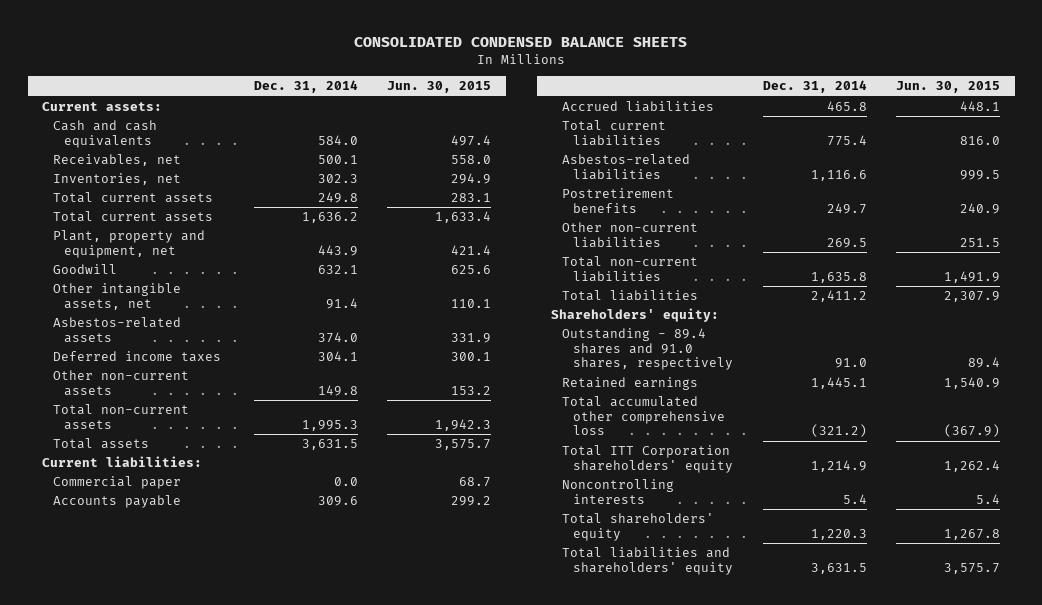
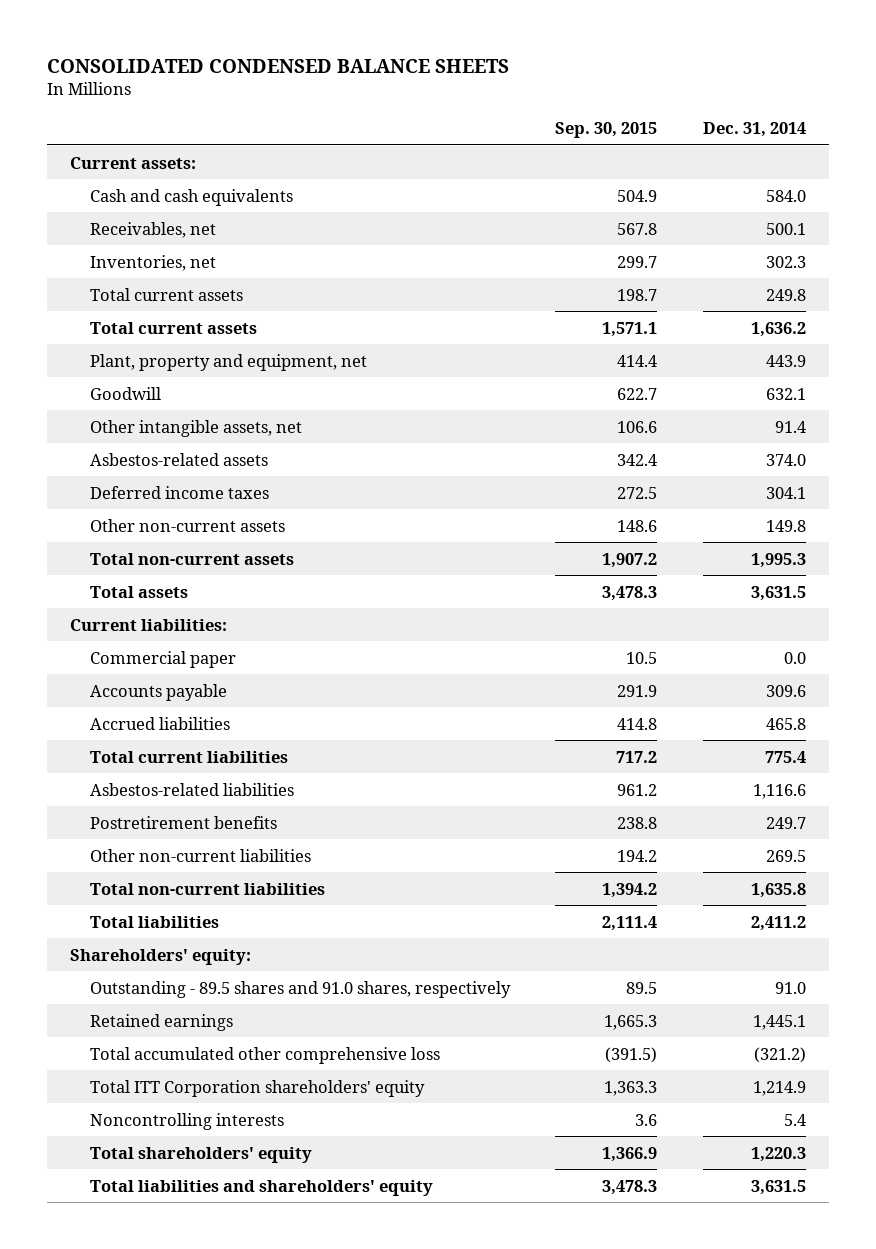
- | Dec. 31, 2014 | Jun. 30, 2015
+ | Sep. 30, 2015 | Dec. 31, 2014
- Outstanding - 89.4 shares and 91.0 shares, respectively | 91.0 | 89.4
+ Outstanding - 89.5 shares and 91.0 shares, respectively | 89.5 | 91.0

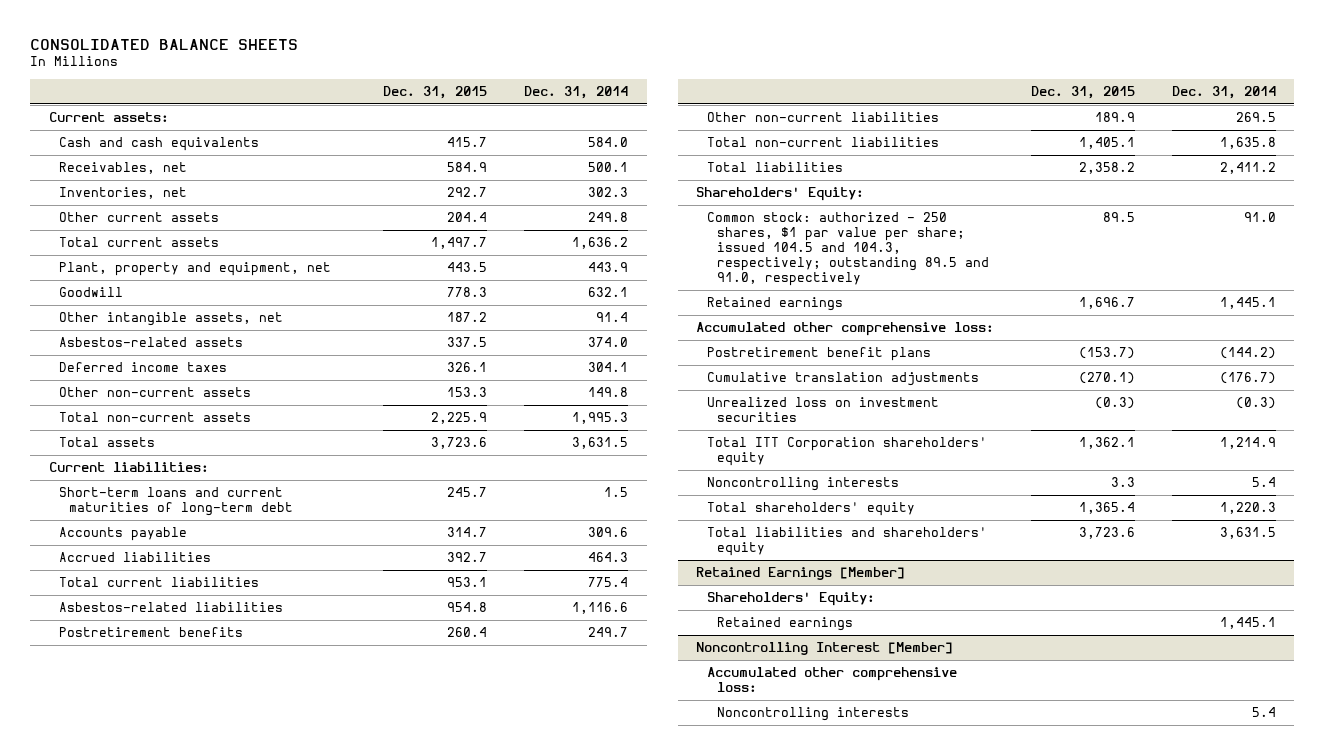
- CONSOLIDATED CONDENSED BALANCE SHEETS
+ CONSOLIDATED BALANCE SHEETS
- | Sep. 30, 2015 | Dec. 31, 2014
+ | Dec. 31, 2015 | Dec. 31, 2014
- Total current assets | 198.7 | 249.8
+ Other current assets | 204.4 | 249.8
- Commercial paper | 10.5 | 0.0
+ Short-term loans and current maturities of long-term debt | 245.7 | 1.5
- Accrued liabilities | 414.8 | 465.8
+ Accrued liabilities | 392.7 | 464.3
- Shareholders' equity:
- Outstanding - 89.5 shares and 91.0 shares, respectively | 89.5 | 91.0
+ Shareholders' Equity:
+ Common stock: authorized - 250 shares, $1 par value per share; issued 104.5 and 104.3, respectively; outstanding 89.5 and 91.0, respectively | 89.5 | 91.0
- Total accumulated other comprehensive loss | (391.5) | (321.2)
+ Accumulated other comprehensive loss:
+ Postretirement benefit plans | (153.7) | (144.2)
+ Cumulative translation adjustments | (270.1) | (176.7)
+ Unrealized loss on investment securities | (0.3) | (0.3)
+ Retained Earnings [Member]
+ Shareholders' Equity:
+ Retained earnings | | 1,445.1
+ Noncontrolling Interest [Member]
+ Accumulated other comprehensive loss:
+ Noncontrolling interests | | 5.4

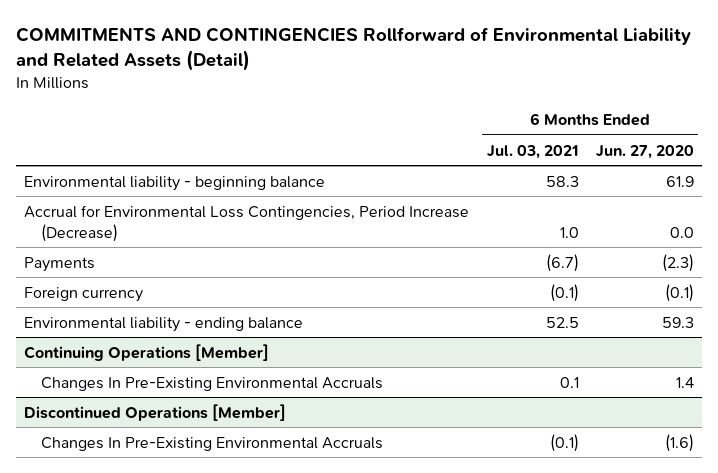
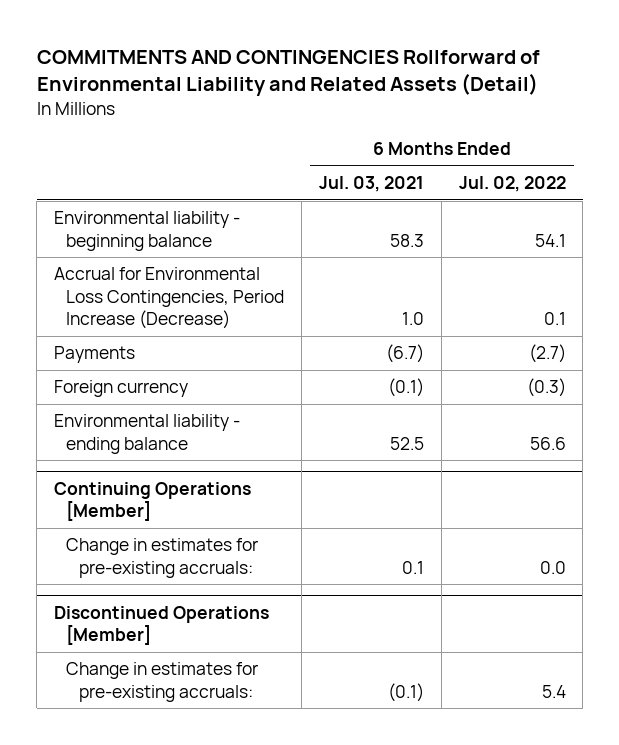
- | 6 Months Ended Jul. 03, 2021 | 6 Months Ended Jun. 27, 2020
+ | 6 Months Ended Jul. 03, 2021 | 6 Months Ended Jul. 02, 2022
@ Continuing Operations [Member]
- Changes In Pre-Existing Environmental Accruals | 0.1 | 1.4
+ Change in estimates for pre-existing accruals: | 0.1 | 0.0
@ Discontinued Operations [Member]
- Changes In Pre-Existing Environmental Accruals | (0.1) | (1.6)
+ Change in estimates for pre-existing accruals: | (0.1) | 5.4

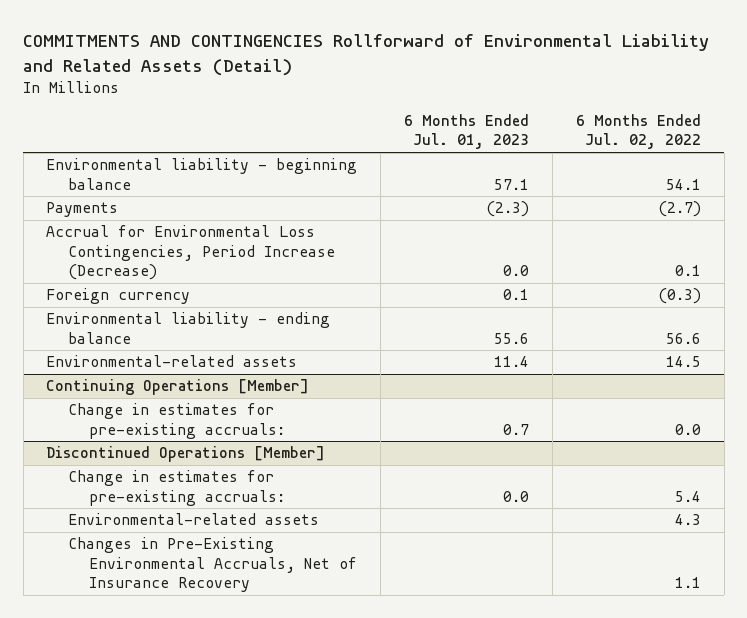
- | 6 Months Ended Jul. 03, 2021 | 6 Months Ended Jul. 02, 2022
+ | 6 Months Ended Jul. 01, 2023 | 6 Months Ended Jul. 02, 2022
moved down: Accrual for Environmental Loss Contingencies, Period Increase (Decrease) | 0.0 | 0.1
+ Environmental-related assets | 11.4 | 14.5
@ Discontinued Operations [Member]
+ Environmental-related assets | | 4.3
+ Changes in Pre-Existing Environmental Accruals, Net of Insurance Recovery | | 1.1

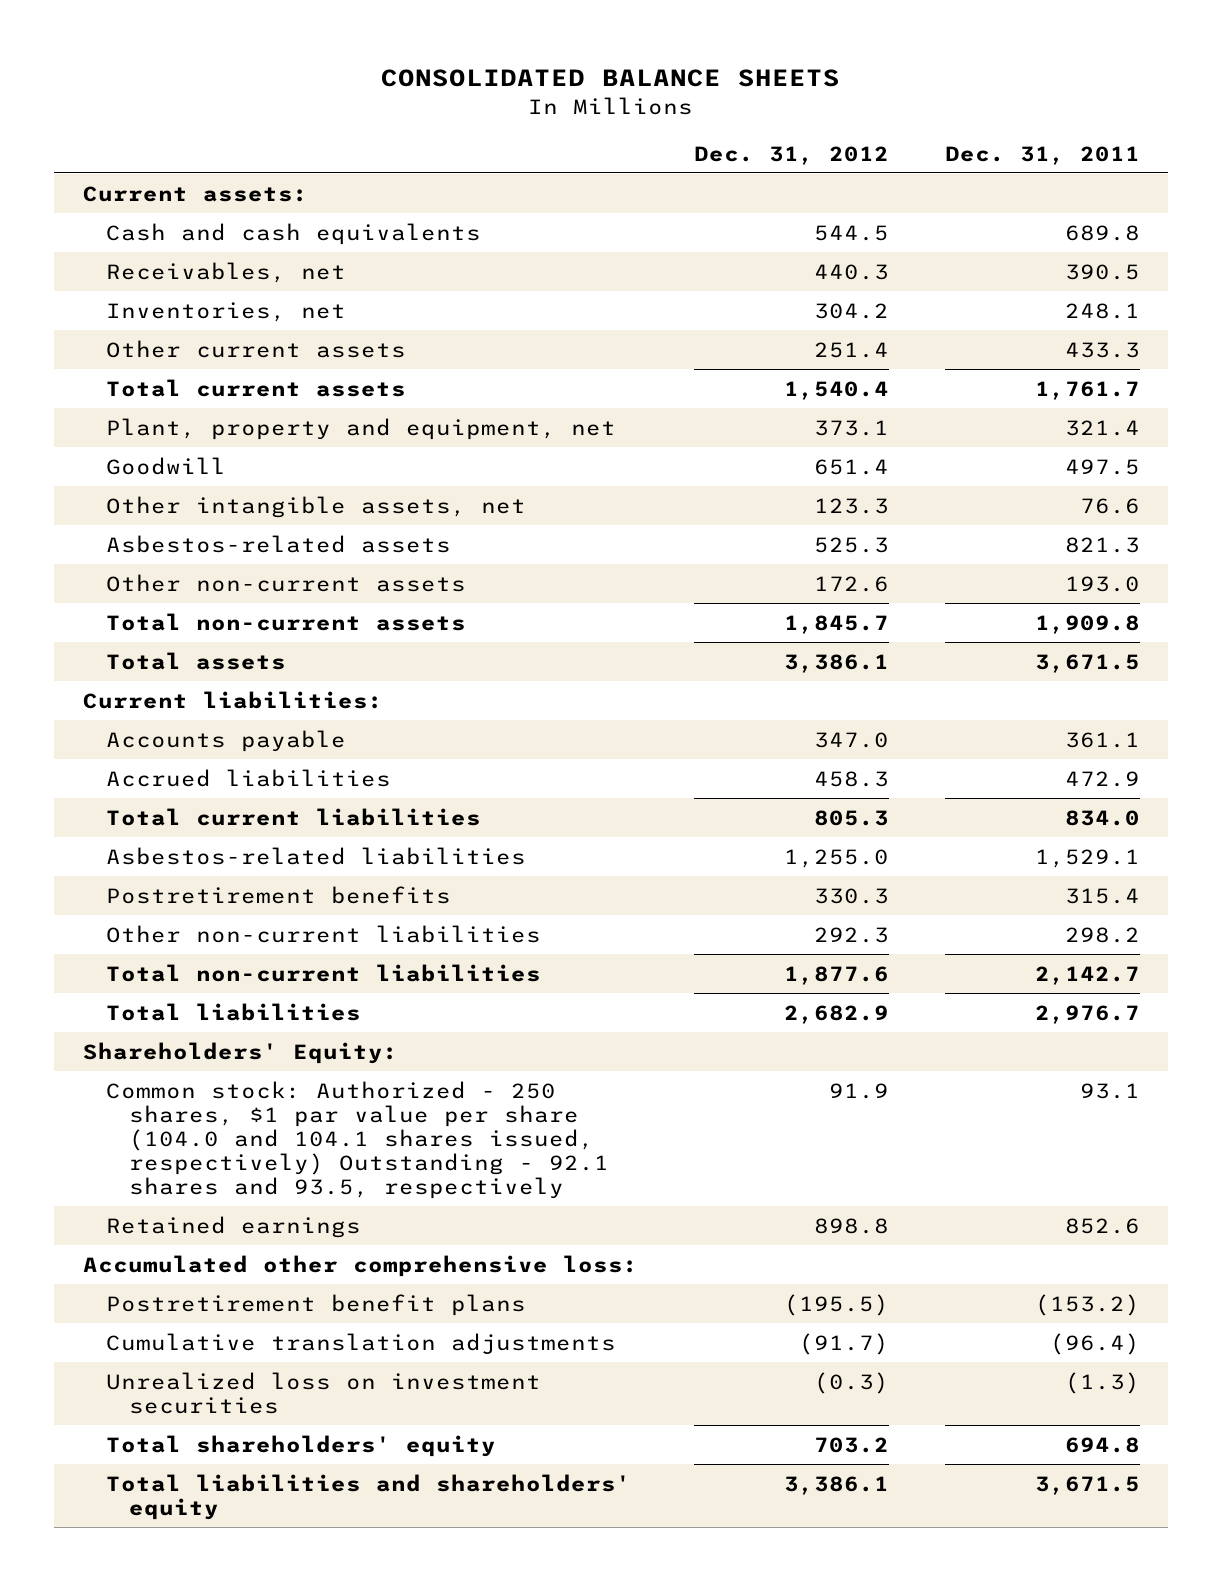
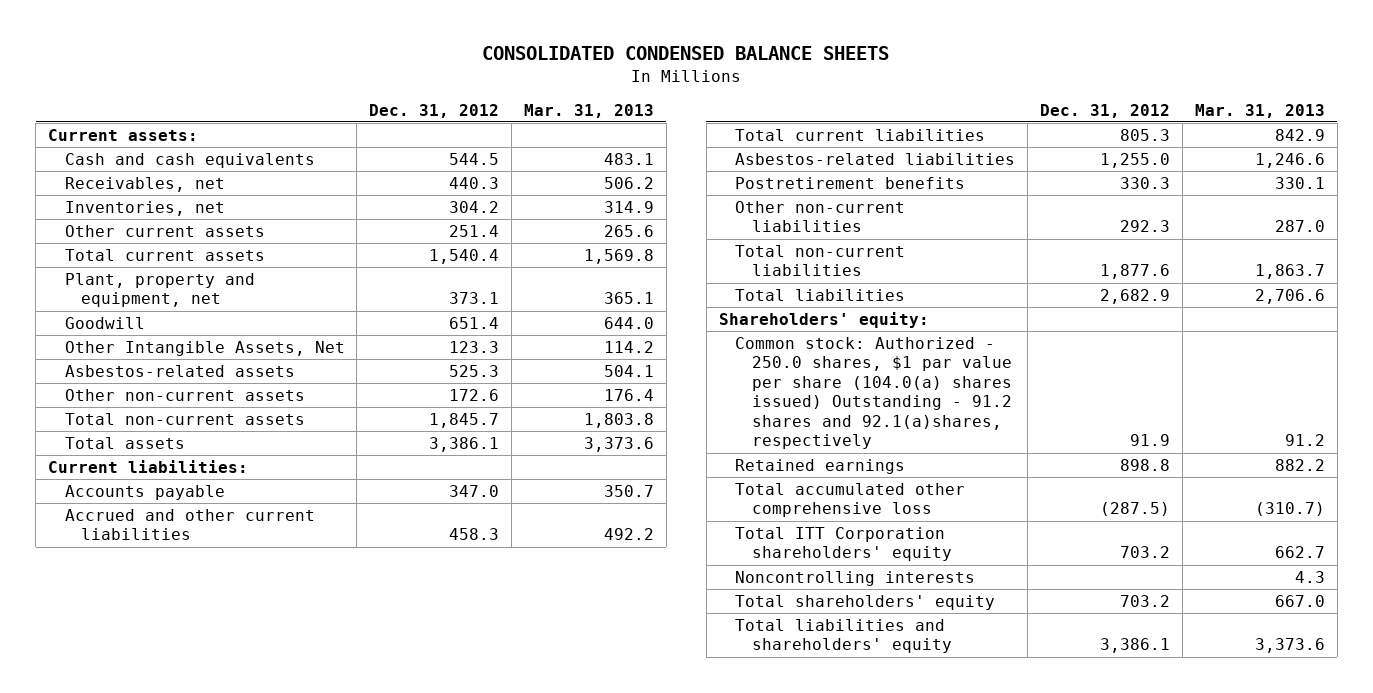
- CONSOLIDATED BALANCE SHEETS
+ CONSOLIDATED CONDENSED BALANCE SHEETS
- | Dec. 31, 2012 | Dec. 31, 2011
+ | Dec. 31, 2012 | Mar. 31, 2013
- Other intangible assets, net | 123.3 | 76.6
+ Other Intangible Assets, Net | 123.3 | 114.2
- Accrued liabilities | 458.3 | 472.9
+ Accrued and other current liabilities | 458.3 | 492.2
- Shareholders' Equity:
- Common stock: Authorized - 250 shares, $1 par value per share (104.0 and 104.1 shares issued, respectively) Outstanding - 92.1 shares and 93.5, respectively | 91.9 | 93.1
+ Shareholders' equity:
+ Common stock: Authorized - 250.0 shares, $1 par value per share (104.0(a) shares issued) Outstanding - 91.2 shares and 92.1(a)shares, respectively | 91.9 | 91.2
- Accumulated other comprehensive loss:
- Postretirement benefit plans | (195.5) | (153.2)
- Cumulative translation adjustments | (91.7) | (96.4)
- Unrealized loss on investment securities | (0.3) | (1.3)
+ Total accumulated other comprehensive loss | (287.5) | (310.7)
+ Total ITT Corporation shareholders' equity | 703.2 | 662.7
+ Noncontrolling interests | | 4.3

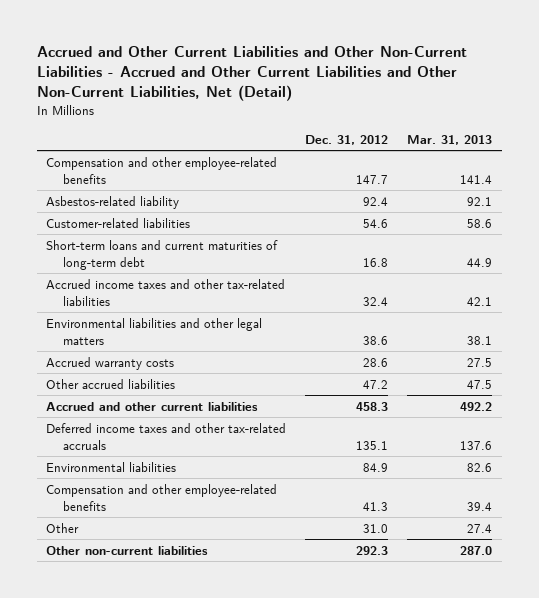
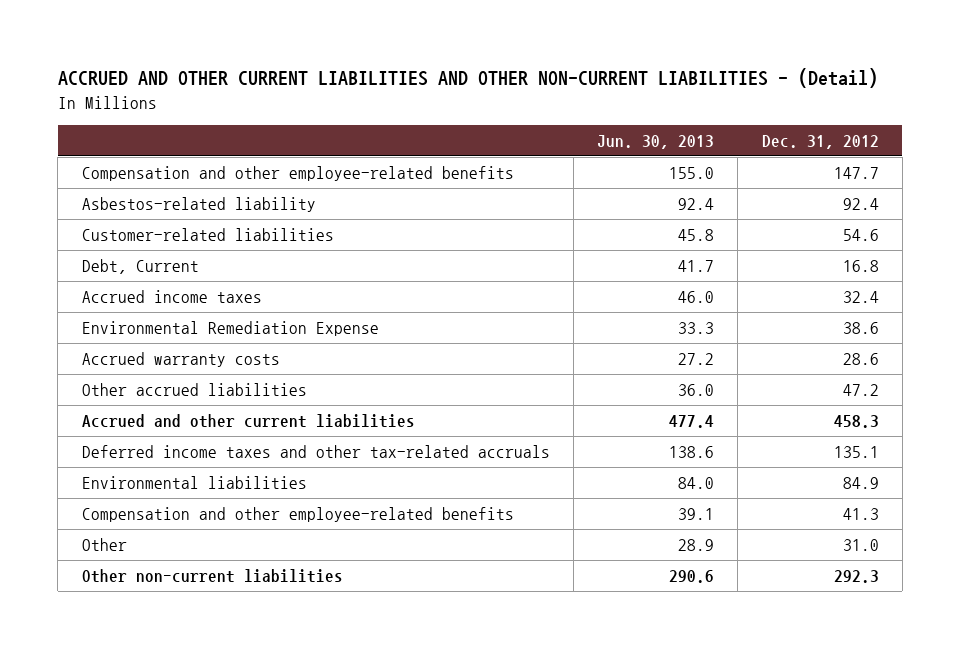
- Accrued and Other Current Liabilities and Other Non-Current Liabilities - Accrued and Other Current Liabilities and Other Non-Current Liabilities, Net (Detail)
+ ACCRUED AND OTHER CURRENT LIABILITIES AND OTHER NON-CURRENT LIABILITIES - (Detail)
- | Dec. 31, 2012 | Mar. 31, 2013
+ | Jun. 30, 2013 | Dec. 31, 2012
- Short-term loans and current maturities of long-term debt | 16.8 | 44.9
- Accrued income taxes and other tax-related liabilities | 32.4 | 42.1
- Environmental liabilities and other legal matters | 38.6 | 38.1
+ Debt, Current | 41.7 | 16.8
+ Accrued income taxes | 46.0 | 32.4
+ Environmental Remediation Expense | 33.3 | 38.6

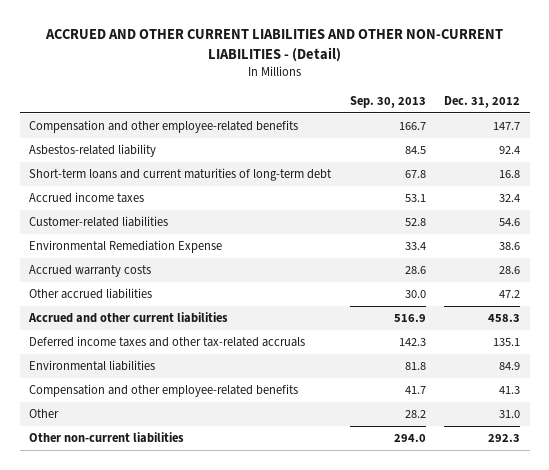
- | Jun. 30, 2013 | Dec. 31, 2012
+ | Sep. 30, 2013 | Dec. 31, 2012
- Debt, Current | 41.7 | 16.8
+ Short-term loans and current maturities of long-term debt | 67.8 | 16.8
moved down: Customer-related liabilities | 52.8 | 54.6

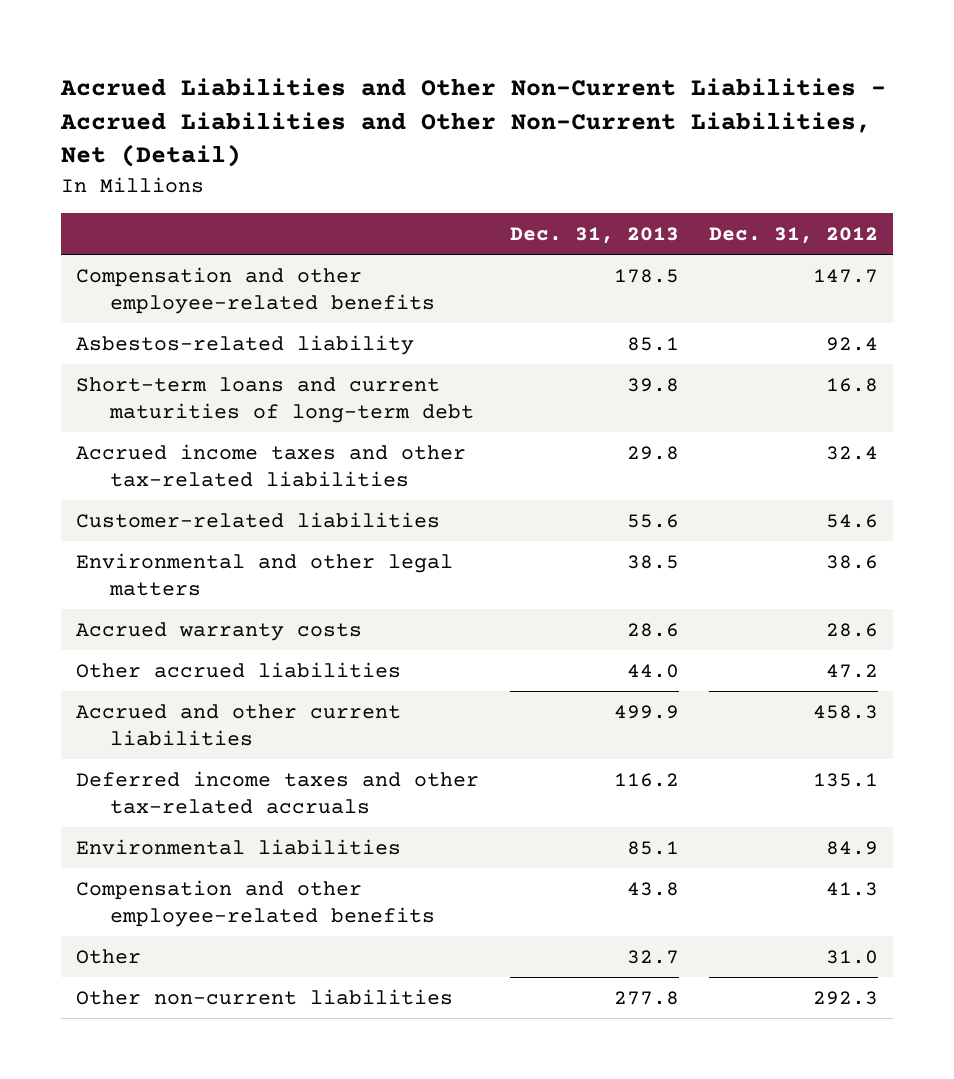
- ACCRUED AND OTHER CURRENT LIABILITIES AND OTHER NON-CURRENT LIABILITIES - (Detail)
+ Accrued Liabilities and Other Non-Current Liabilities - Accrued Liabilities and Other Non-Current Liabilities, Net (Detail)
- | Sep. 30, 2013 | Dec. 31, 2012
+ | Dec. 31, 2013 | Dec. 31, 2012
- Accrued income taxes | 53.1 | 32.4
+ Accrued income taxes and other tax-related liabilities | 29.8 | 32.4
- Environmental Remediation Expense | 33.4 | 38.6
+ Environmental and other legal matters | 38.5 | 38.6

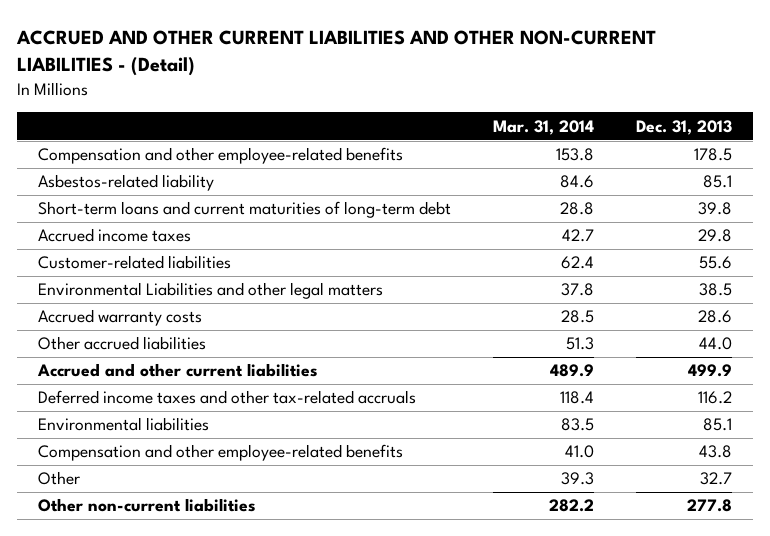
- Accrued Liabilities and Other Non-Current Liabilities - Accrued Liabilities and Other Non-Current Liabilities, Net (Detail)
+ ACCRUED AND OTHER CURRENT LIABILITIES AND OTHER NON-CURRENT LIABILITIES - (Detail)
- | Dec. 31, 2013 | Dec. 31, 2012
+ | Mar. 31, 2014 | Dec. 31, 2013
- Accrued income taxes and other tax-related liabilities | 29.8 | 32.4
+ Accrued income taxes | 42.7 | 29.8
- Environmental and other legal matters | 38.5 | 38.6
+ Environmental Liabilities and other legal matters | 37.8 | 38.5

